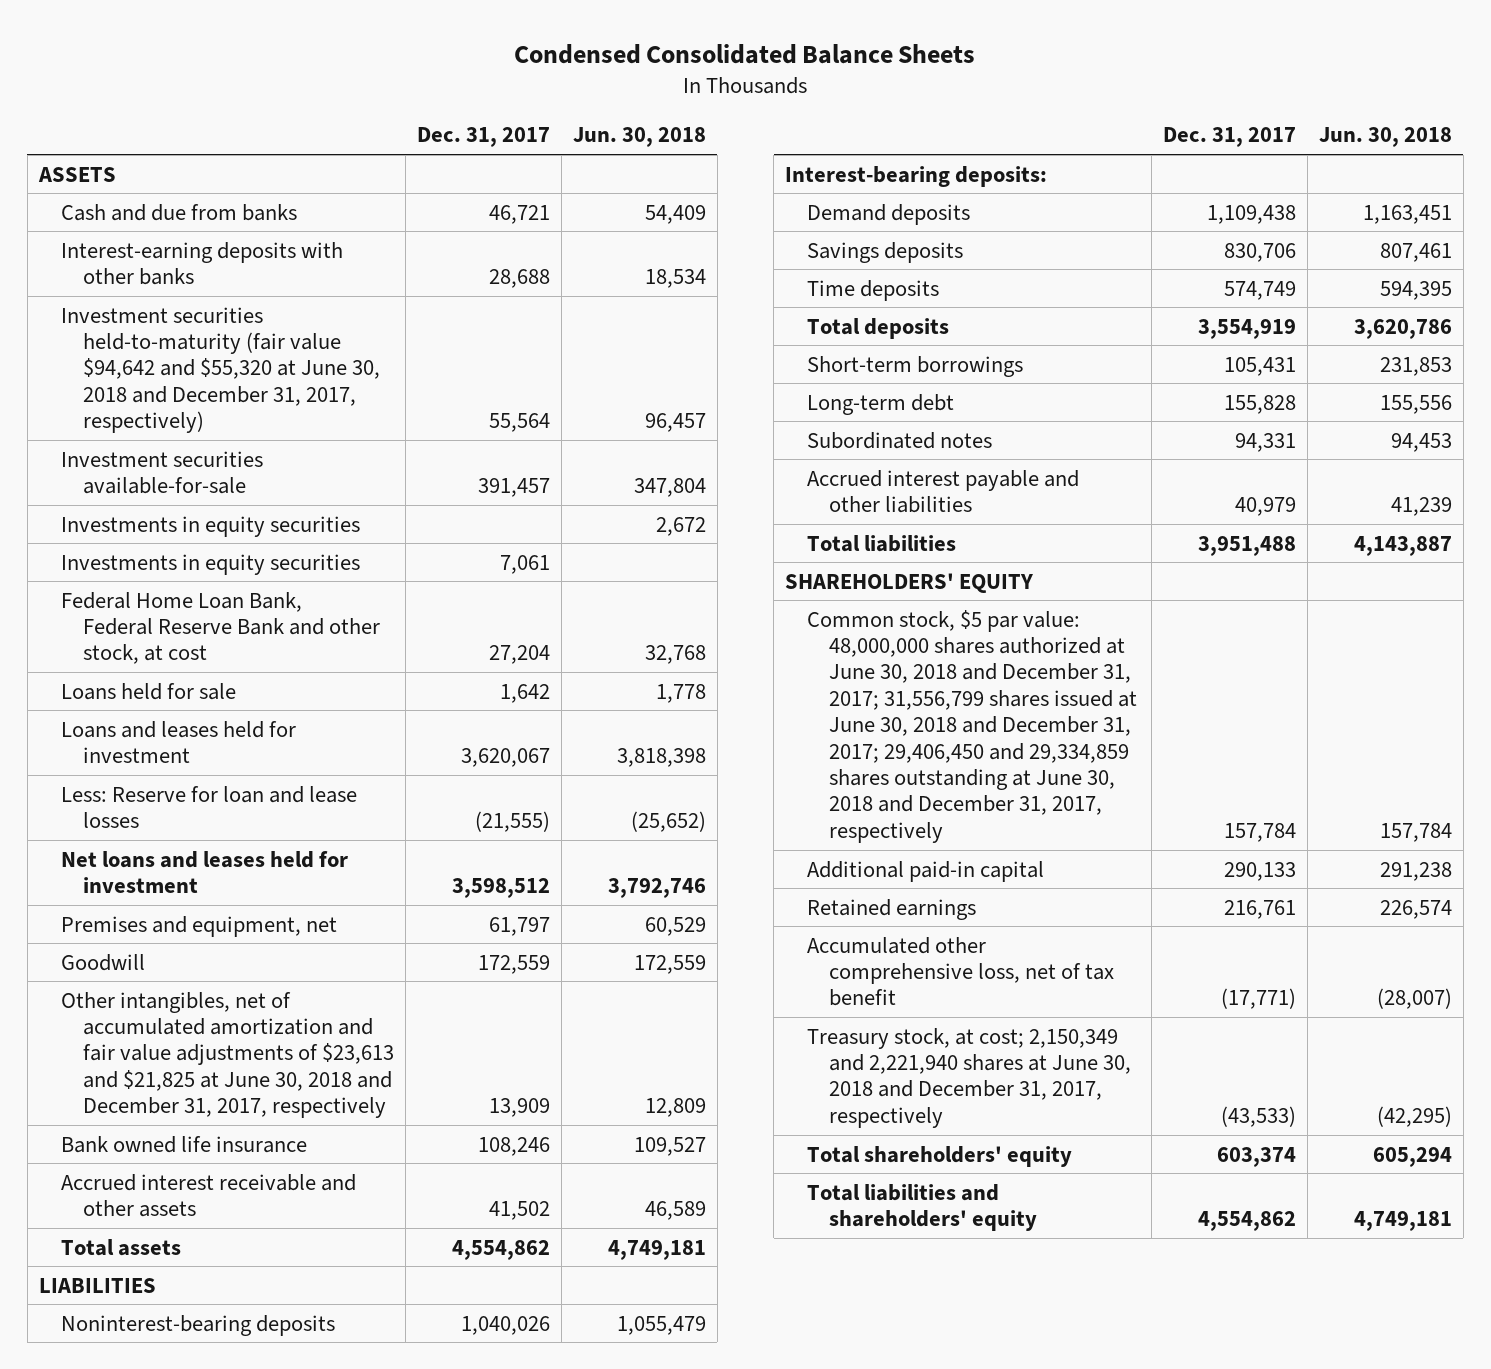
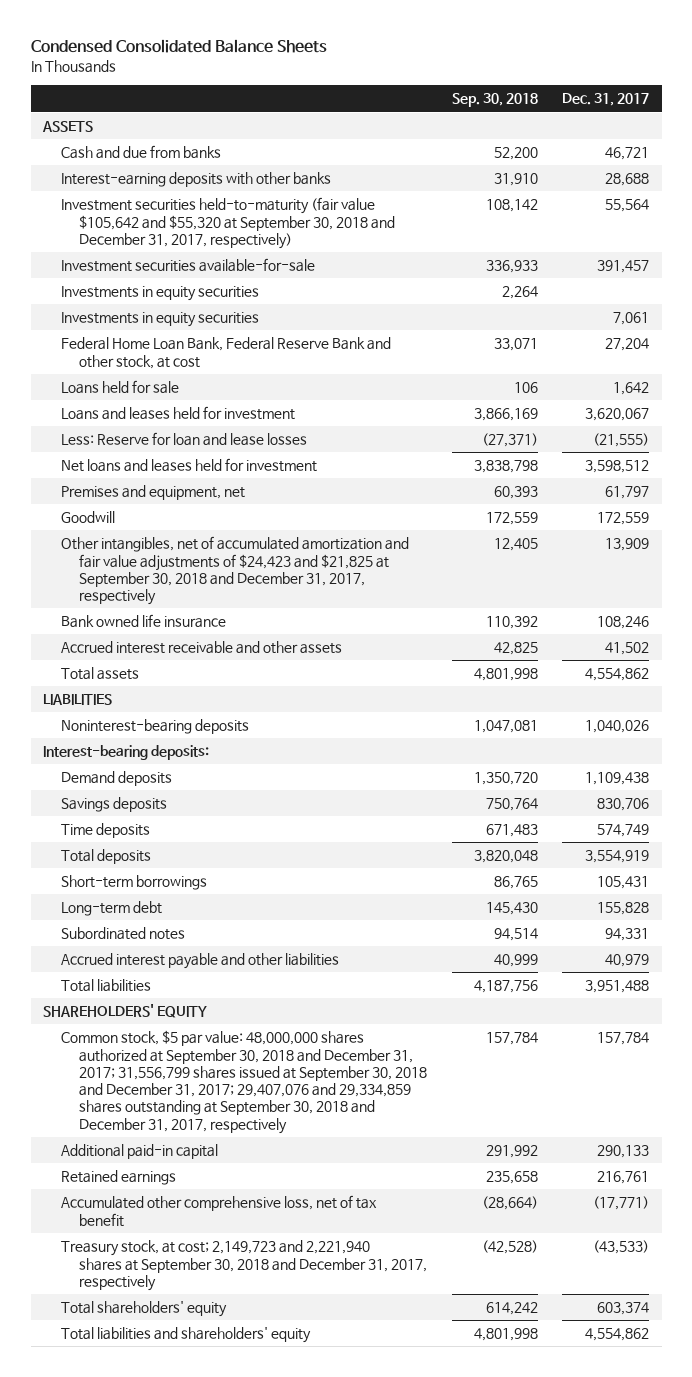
- | Dec. 31, 2017 | Jun. 30, 2018
+ | Sep. 30, 2018 | Dec. 31, 2017
- Investment securities held-to-maturity (fair value $94,642 and $55,320 at June 30, 2018 and December 31, 2017, respectively) | 55,564 | 96,457
+ Investment securities held-to-maturity (fair value $105,642 and $55,320 at September 30, 2018 and December 31, 2017, respectively) | 108,142 | 55,564
- Other intangibles, net of accumulated amortization and fair value adjustments of $23,613 and $21,825 at June 30, 2018 and December 31, 2017, respectively | 13,909 | 12,809
+ Other intangibles, net of accumulated amortization and fair value adjustments of $24,423 and $21,825 at September 30, 2018 and December 31, 2017, respectively | 12,405 | 13,909
- Common stock, $5 par value: 48,000,000 shares authorized at June 30, 2018 and December 31, 2017; 31,556,799 shares issued at June 30, 2018 and December 31, 2017; 29,406,450 and 29,334,859 shares outstanding at June 30, 2018 and December 31, 2017, respectively | 157,784 | 157,784
+ Common stock, $5 par value: 48,000,000 shares authorized at September 30, 2018 and December 31, 2017; 31,556,799 shares issued at September 30, 2018 and December 31, 2017; 29,407,076 and 29,334,859 shares outstanding at September 30, 2018 and December 31, 2017, respectively | 157,784 | 157,784
- Treasury stock, at cost; 2,150,349 and 2,221,940 shares at June 30, 2018 and December 31, 2017, respectively | (43,533) | (42,295)
+ Treasury stock, at cost; 2,149,723 and 2,221,940 shares at September 30, 2018 and December 31, 2017, respectively | (42,528) | (43,533)

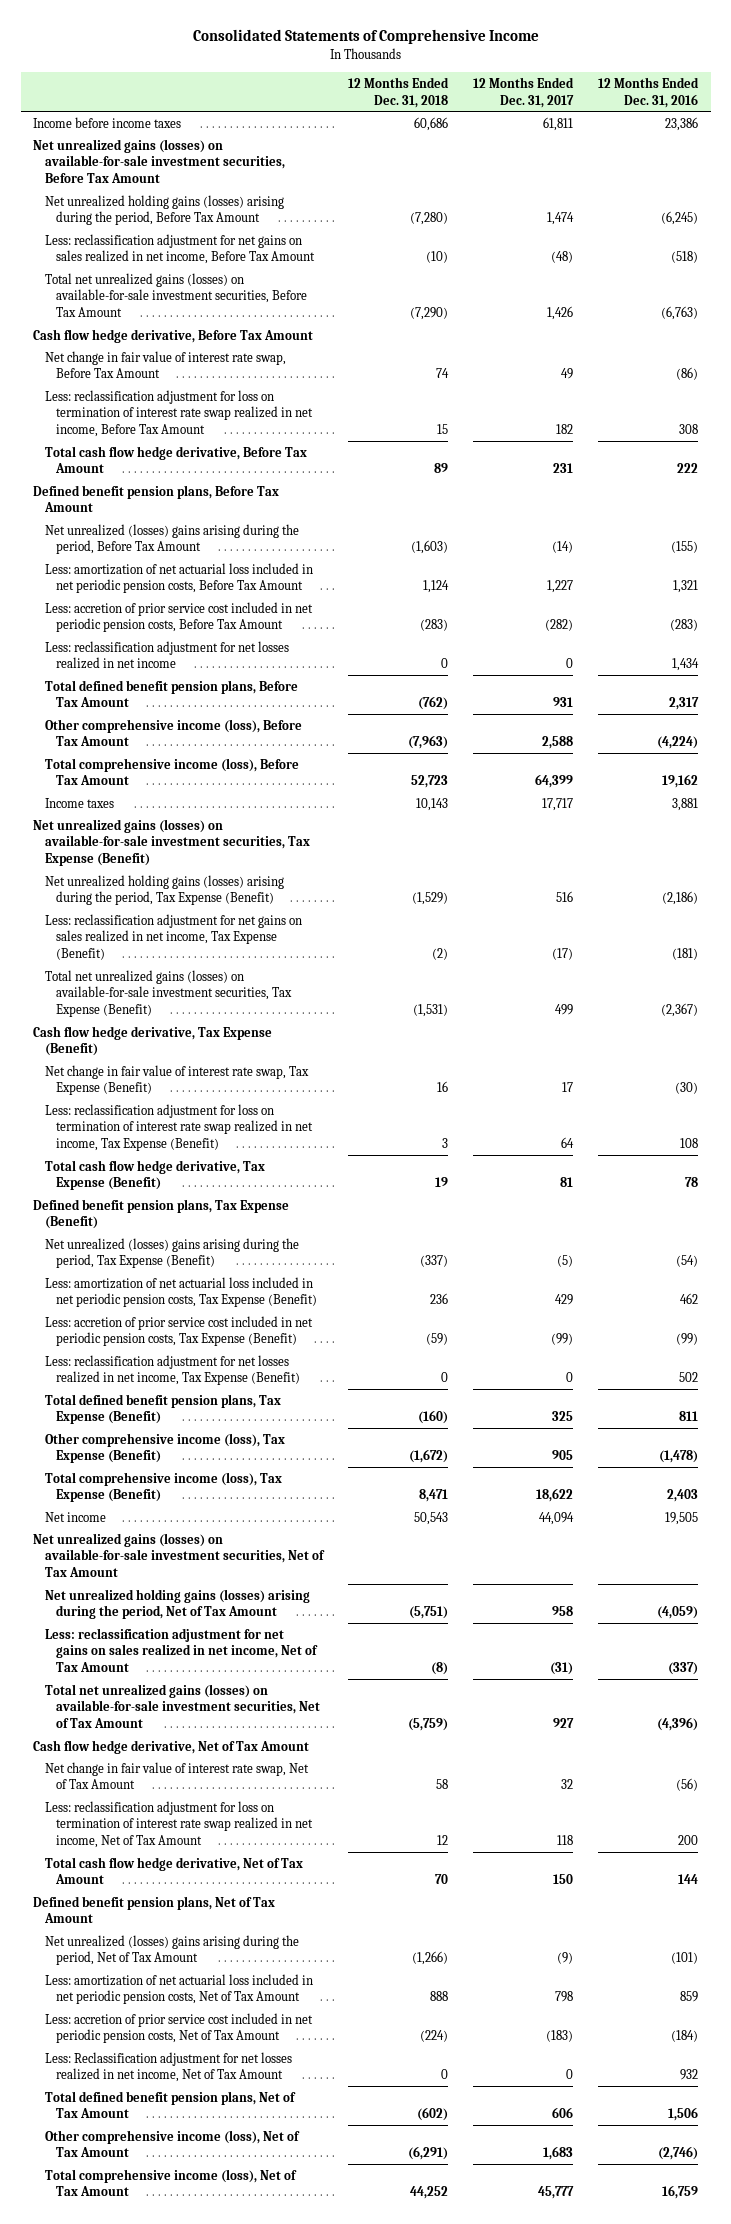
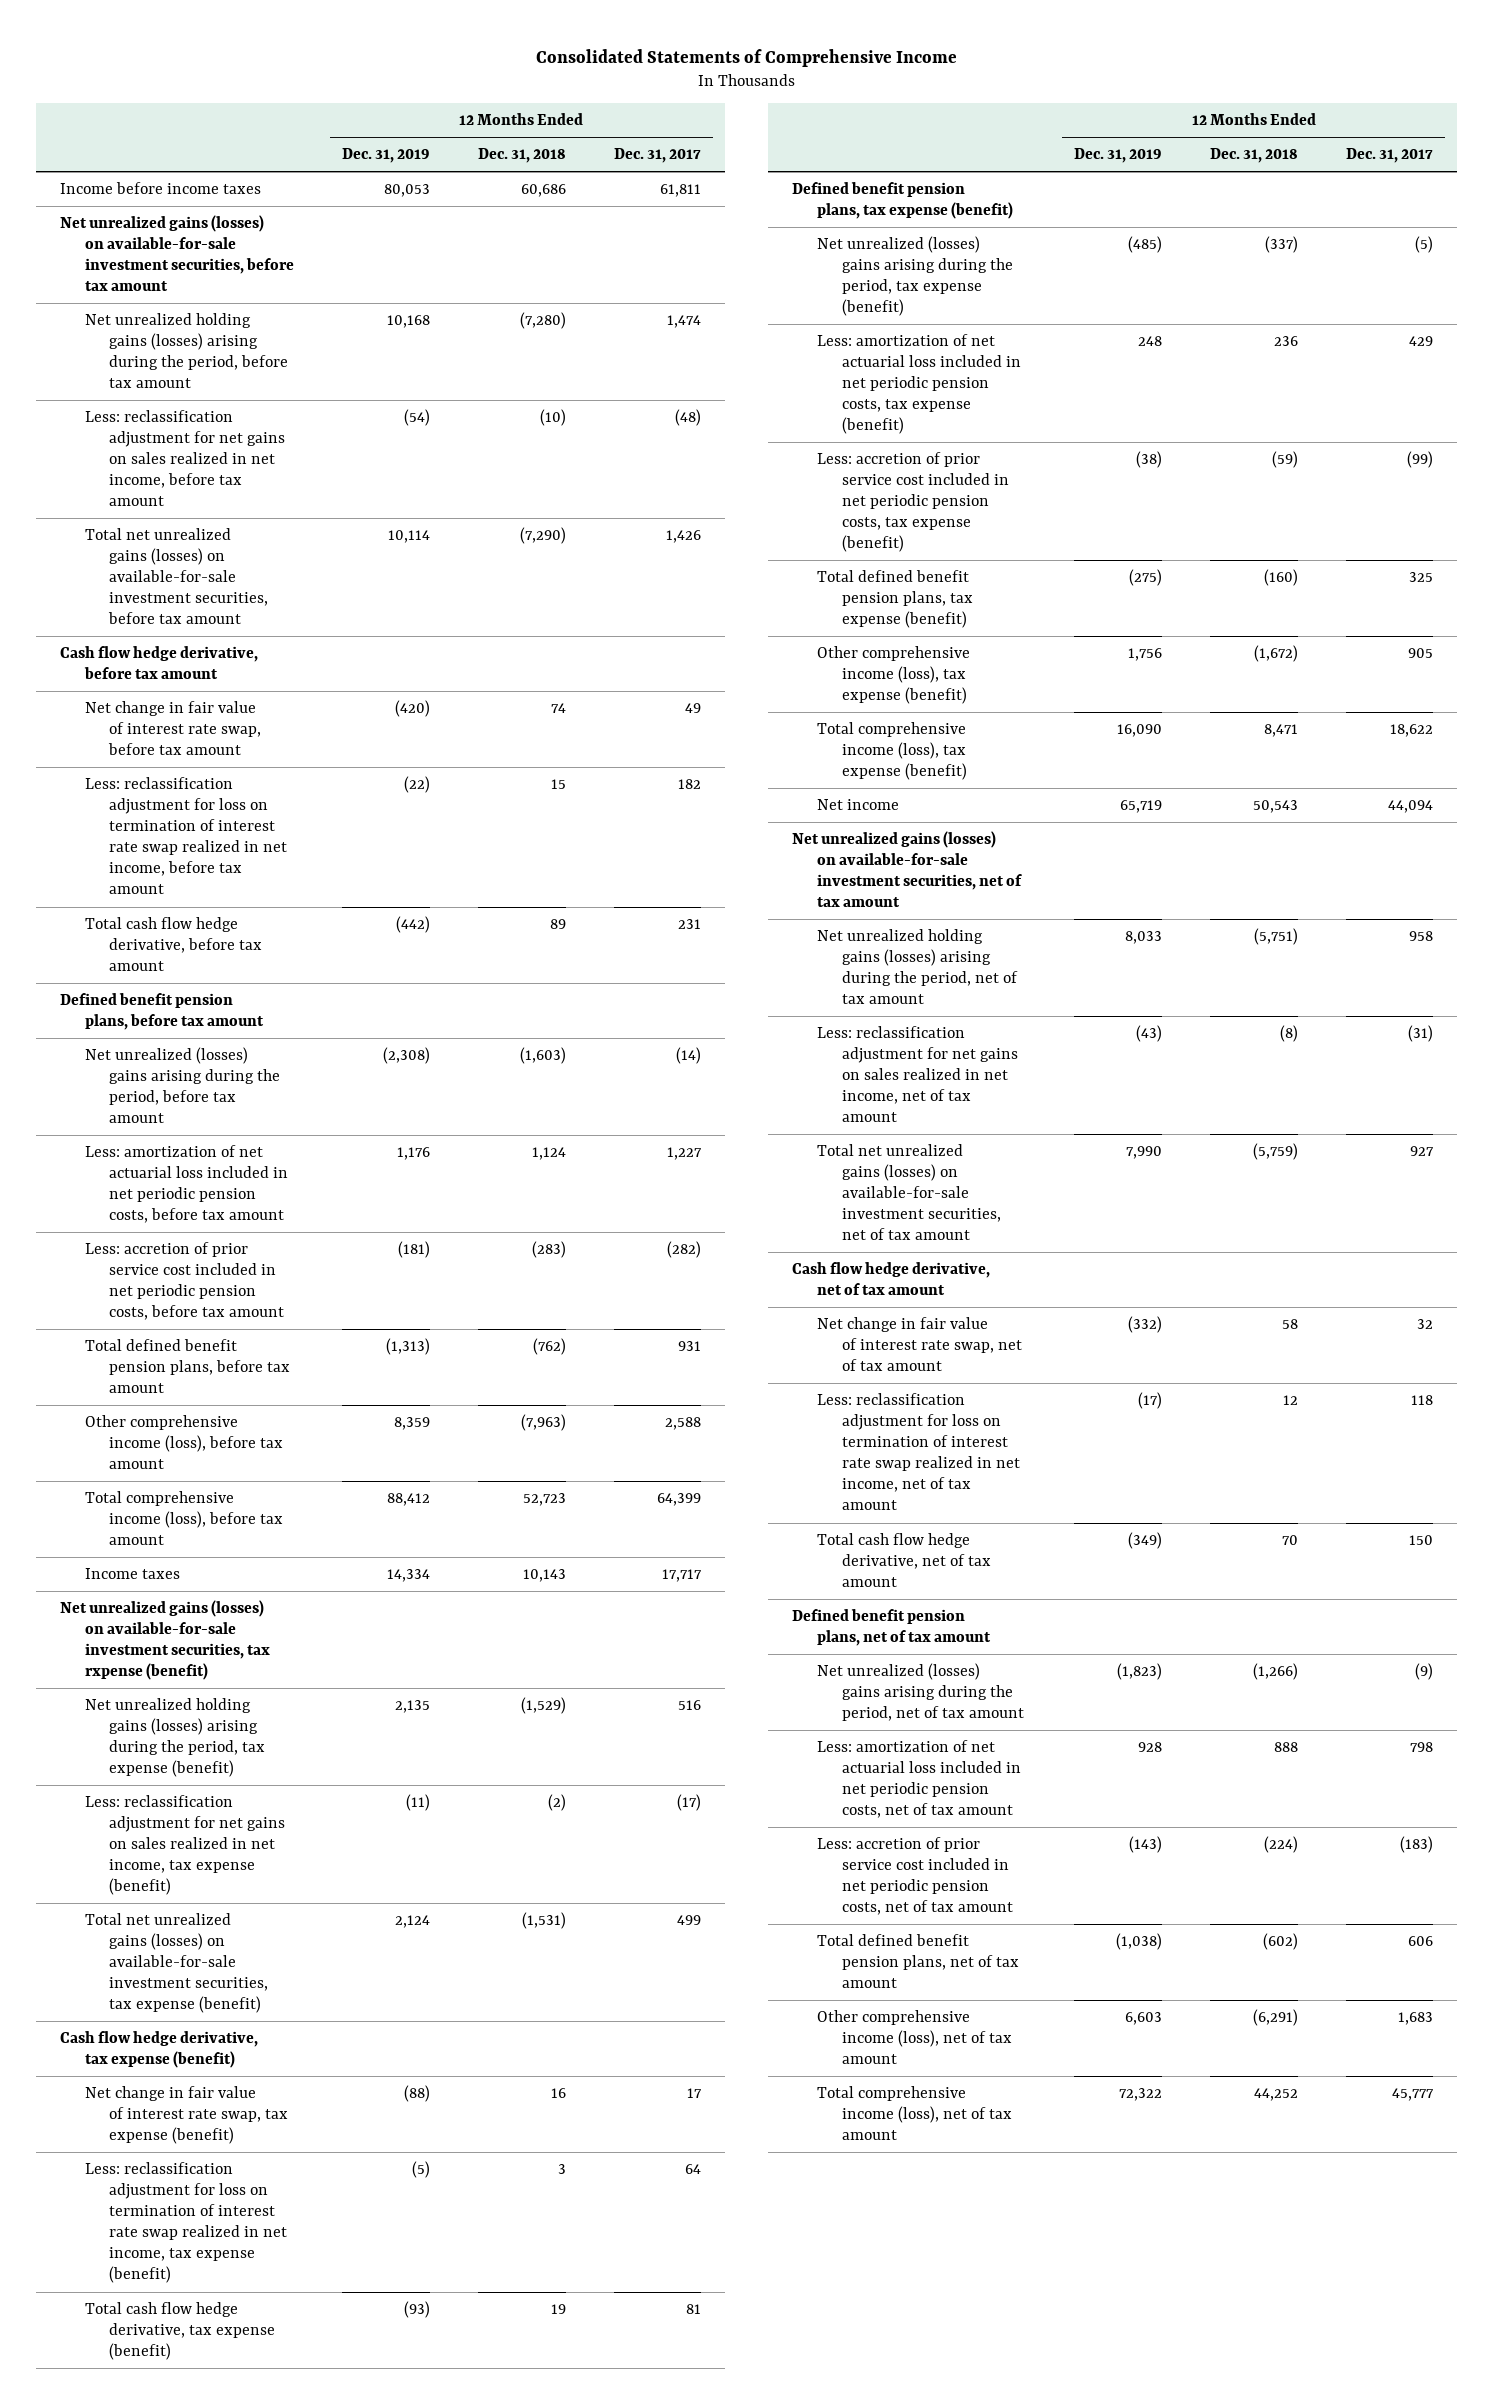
- | 12 Months Ended Dec. 31, 2018 | 12 Months Ended Dec. 31, 2017 | 12 Months Ended Dec. 31, 2016
+ | 12 Months Ended Dec. 31, 2019 | 12 Months Ended Dec. 31, 2018 | 12 Months Ended Dec. 31, 2017
- Net unrealized gains (losses) on available-for-sale investment securities, Before Tax Amount
- Net unrealized holding gains (losses) arising during the period, Before Tax Amount | (7,280) | 1,474 | (6,245)
- Less: reclassification adjustment for net gains on sales realized in net income, Before Tax Amount | (10) | (48) | (518)
- Total net unrealized gains (losses) on available-for-sale investment securities, Before Tax Amount | (7,290) | 1,426 | (6,763)
- Cash flow hedge derivative, Before Tax Amount
- Net change in fair value of interest rate swap, Before Tax Amount | 74 | 49 | (86)
- Less: reclassification adjustment for loss on termination of interest rate swap realized in net income, Before Tax Amount | 15 | 182 | 308
- Total cash flow hedge derivative, Before Tax Amount | 89 | 231 | 222
- Defined benefit pension plans, Before Tax Amount
- Net unrealized (losses) gains arising during the period, Before Tax Amount | (1,603) | (14) | (155)
- Less: amortization of net actuarial loss included in net periodic pension costs, Before Tax Amount | 1,124 | 1,227 | 1,321
- Less: accretion of prior service cost included in net periodic pension costs, Before Tax Amount | (283) | (282) | (283)
- Less: reclassification adjustment for net losses realized in net income | 0 | 0 | 1,434
- Total defined benefit pension plans, Before Tax Amount | (762) | 931 | 2,317
- Other comprehensive income (loss), Before Tax Amount | (7,963) | 2,588 | (4,224)
- Total comprehensive income (loss), Before Tax Amount | 52,723 | 64,399 | 19,162
+ Net unrealized gains (losses) on available-for-sale investment securities, before tax amount
+ Net unrealized holding gains (losses) arising during the period, before tax amount | 10,168 | (7,280) | 1,474
+ Less: reclassification adjustment for net gains on sales realized in net income, before tax amount | (54) | (10) | (48)
+ Total net unrealized gains (losses) on available-for-sale investment securities, before tax amount | 10,114 | (7,290) | 1,426
+ Cash flow hedge derivative, before tax amount
+ Net change in fair value of interest rate swap, before tax amount | (420) | 74 | 49
+ Less: reclassification adjustment for loss on termination of interest rate swap realized in net income, before tax amount | (22) | 15 | 182
+ Total cash flow hedge derivative, before tax amount | (442) | 89 | 231
+ Defined benefit pension plans, before tax amount
+ Net unrealized (losses) gains arising during the period, before tax amount | (2,308) | (1,603) | (14)
+ Less: amortization of net actuarial loss included in net periodic pension costs, before tax amount | 1,176 | 1,124 | 1,227
+ Less: accretion of prior service cost included in net periodic pension costs, before tax amount | (181) | (283) | (282)
+ Total defined benefit pension plans, before tax amount | (1,313) | (762) | 931
+ Other comprehensive income (loss), before tax amount | 8,359 | (7,963) | 2,588
+ Total comprehensive income (loss), before tax amount | 88,412 | 52,723 | 64,399
- Net unrealized gains (losses) on available-for-sale investment securities, Tax Expense (Benefit)
- Net unrealized holding gains (losses) arising during the period, Tax Expense (Benefit) | (1,529) | 516 | (2,186)
- Less: reclassification adjustment for net gains on sales realized in net income, Tax Expense (Benefit) | (2) | (17) | (181)
- Total net unrealized gains (losses) on available-for-sale investment securities, Tax Expense (Benefit) | (1,531) | 499 | (2,367)
- Cash flow hedge derivative, Tax Expense (Benefit)
- Net change in fair value of interest rate swap, Tax Expense (Benefit) | 16 | 17 | (30)
- Less: reclassification adjustment for loss on termination of interest rate swap realized in net income, Tax Expense (Benefit) | 3 | 64 | 108
- Total cash flow hedge derivative, Tax Expense (Benefit) | 19 | 81 | 78
- Defined benefit pension plans, Tax Expense (Benefit)
- Net unrealized (losses) gains arising during the period, Tax Expense (Benefit) | (337) | (5) | (54)
- Less: amortization of net actuarial loss included in net periodic pension costs, Tax Expense (Benefit) | 236 | 429 | 462
- Less: accretion of prior service cost included in net periodic pension costs, Tax Expense (Benefit) | (59) | (99) | (99)
- Less: reclassification adjustment for net losses realized in net income, Tax Expense (Benefit) | 0 | 0 | 502
- Total defined benefit pension plans, Tax Expense (Benefit) | (160) | 325 | 811
- Other comprehensive income (loss), Tax Expense (Benefit) | (1,672) | 905 | (1,478)
- Total comprehensive income (loss), Tax Expense (Benefit) | 8,471 | 18,622 | 2,403
+ Net unrealized gains (losses) on available-for-sale investment securities, tax rxpense (benefit)
+ Net unrealized holding gains (losses) arising during the period, tax expense (benefit) | 2,135 | (1,529) | 516
+ Less: reclassification adjustment for net gains on sales realized in net income, tax expense (benefit) | (11) | (2) | (17)
+ Total net unrealized gains (losses) on available-for-sale investment securities, tax expense (benefit) | 2,124 | (1,531) | 499
+ Cash flow hedge derivative, tax expense (benefit)
+ Net change in fair value of interest rate swap, tax expense (benefit) | (88) | 16 | 17
+ Less: reclassification adjustment for loss on termination of interest rate swap realized in net income, tax expense (benefit) | (5) | 3 | 64
+ Total cash flow hedge derivative, tax expense (benefit) | (93) | 19 | 81
+ Defined benefit pension plans, tax expense (benefit)
+ Net unrealized (losses) gains arising during the period, tax expense (benefit) | (485) | (337) | (5)
+ Less: amortization of net actuarial loss included in net periodic pension costs, tax expense (benefit) | 248 | 236 | 429
+ Less: accretion of prior service cost included in net periodic pension costs, tax expense (benefit) | (38) | (59) | (99)
+ Total defined benefit pension plans, tax expense (benefit) | (275) | (160) | 325
+ Other comprehensive income (loss), tax expense (benefit) | 1,756 | (1,672) | 905
+ Total comprehensive income (loss), tax expense (benefit) | 16,090 | 8,471 | 18,622
- Net unrealized gains (losses) on available-for-sale investment securities, Net of Tax Amount
- Net unrealized holding gains (losses) arising during the period, Net of Tax Amount | (5,751) | 958 | (4,059)
- Less: reclassification adjustment for net gains on sales realized in net income, Net of Tax Amount | (8) | (31) | (337)
- Total net unrealized gains (losses) on available-for-sale investment securities, Net of Tax Amount | (5,759) | 927 | (4,396)
- Cash flow hedge derivative, Net of Tax Amount
- Net change in fair value of interest rate swap, Net of Tax Amount | 58 | 32 | (56)
- Less: reclassification adjustment for loss on termination of interest rate swap realized in net income, Net of Tax Amount | 12 | 118 | 200
- Total cash flow hedge derivative, Net of Tax Amount | 70 | 150 | 144
- Defined benefit pension plans, Net of Tax Amount
- Net unrealized (losses) gains arising during the period, Net of Tax Amount | (1,266) | (9) | (101)
- Less: amortization of net actuarial loss included in net periodic pension costs, Net of Tax Amount | 888 | 798 | 859
- Less: accretion of prior service cost included in net periodic pension costs, Net of Tax Amount | (224) | (183) | (184)
- Less: Reclassification adjustment for net losses realized in net income, Net of Tax Amount | 0 | 0 | 932
- Total defined benefit pension plans, Net of Tax Amount | (602) | 606 | 1,506
- Other comprehensive income (loss), Net of Tax Amount | (6,291) | 1,683 | (2,746)
- Total comprehensive income (loss), Net of Tax Amount | 44,252 | 45,777 | 16,759
+ Net unrealized gains (losses) on available-for-sale investment securities, net of tax amount
+ Net unrealized holding gains (losses) arising during the period, net of tax amount | 8,033 | (5,751) | 958
+ Less: reclassification adjustment for net gains on sales realized in net income, net of tax amount | (43) | (8) | (31)
+ Total net unrealized gains (losses) on available-for-sale investment securities, net of tax amount | 7,990 | (5,759) | 927
+ Cash flow hedge derivative, net of tax amount
+ Net change in fair value of interest rate swap, net of tax amount | (332) | 58 | 32
+ Less: reclassification adjustment for loss on termination of interest rate swap realized in net income, net of tax amount | (17) | 12 | 118
+ Total cash flow hedge derivative, net of tax amount | (349) | 70 | 150
+ Defined benefit pension plans, net of tax amount
+ Net unrealized (losses) gains arising during the period, net of tax amount | (1,823) | (1,266) | (9)
+ Less: amortization of net actuarial loss included in net periodic pension costs, net of tax amount | 928 | 888 | 798
+ Less: accretion of prior service cost included in net periodic pension costs, net of tax amount | (143) | (224) | (183)
+ Total defined benefit pension plans, net of tax amount | (1,038) | (602) | 606
+ Other comprehensive income (loss), net of tax amount | 6,603 | (6,291) | 1,683
+ Total comprehensive income (loss), net of tax amount | 72,322 | 44,252 | 45,777

